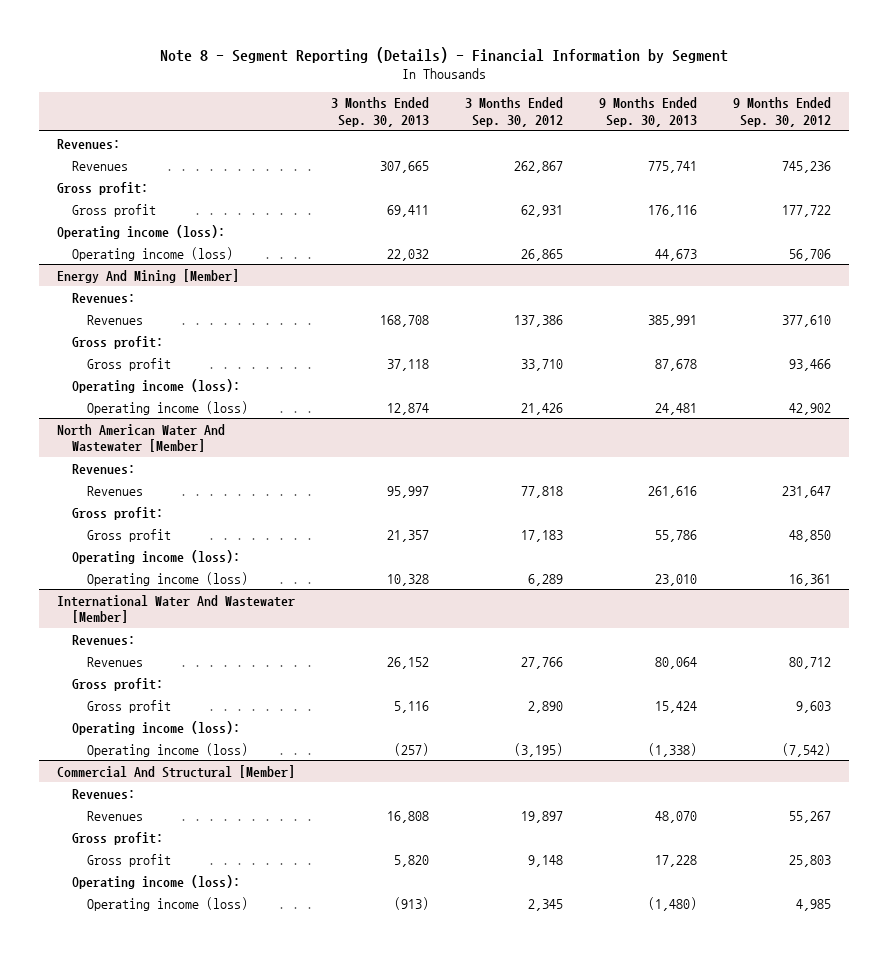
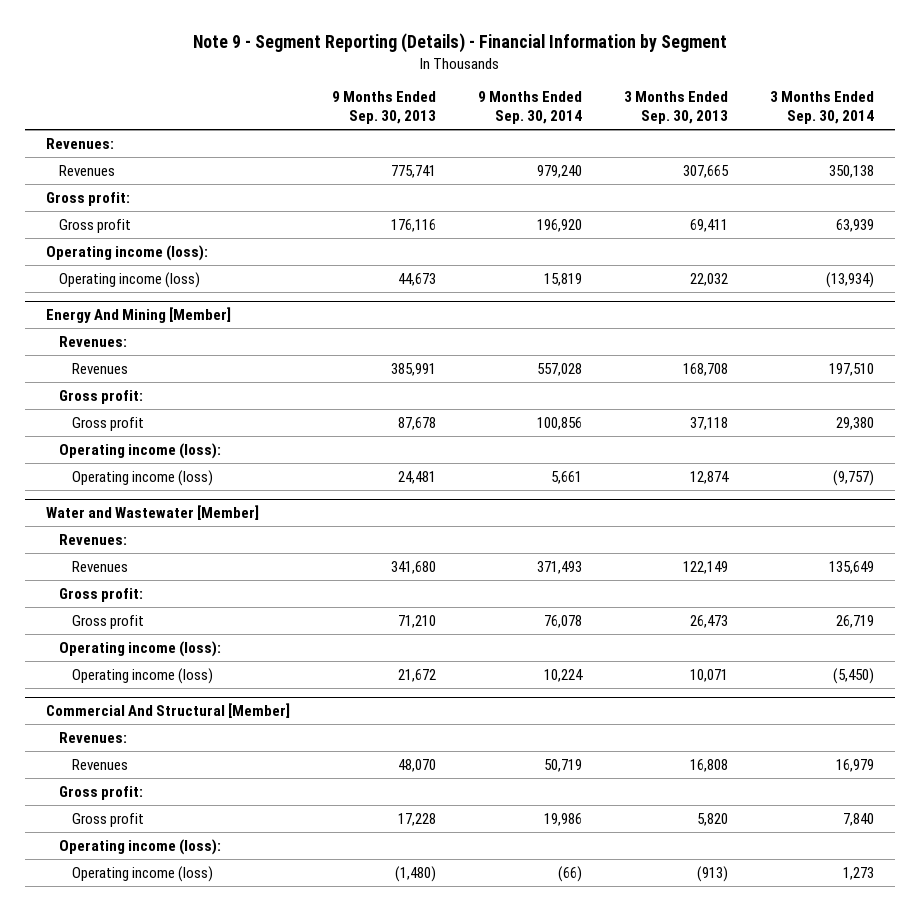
- Note 8 - Segment Reporting (Details) - Financial Information by Segment
+ Note 9 - Segment Reporting (Details) - Financial Information by Segment
- | 3 Months Ended Sep. 30, 2013 | 3 Months Ended Sep. 30, 2012 | 9 Months Ended Sep. 30, 2013 | 9 Months Ended Sep. 30, 2012
+ | 9 Months Ended Sep. 30, 2013 | 9 Months Ended Sep. 30, 2014 | 3 Months Ended Sep. 30, 2013 | 3 Months Ended Sep. 30, 2014
- North American Water And Wastewater [Member]
- Revenues:
- Revenues | 95,997 | 77,818 | 261,616 | 231,647
- Gross profit:
- Gross profit | 21,357 | 17,183 | 55,786 | 48,850
- Operating income (loss):
- Operating income (loss) | 10,328 | 6,289 | 23,010 | 16,361
- International Water And Wastewater [Member]
+ Water and Wastewater [Member]
- Revenues | 26,152 | 27,766 | 80,064 | 80,712
+ Revenues | 341,680 | 371,493 | 122,149 | 135,649
- Gross profit | 5,116 | 2,890 | 15,424 | 9,603
+ Gross profit | 71,210 | 76,078 | 26,473 | 26,719
- Operating income (loss) | (257) | (3,195) | (1,338) | (7,542)
+ Operating income (loss) | 21,672 | 10,224 | 10,071 | (5,450)

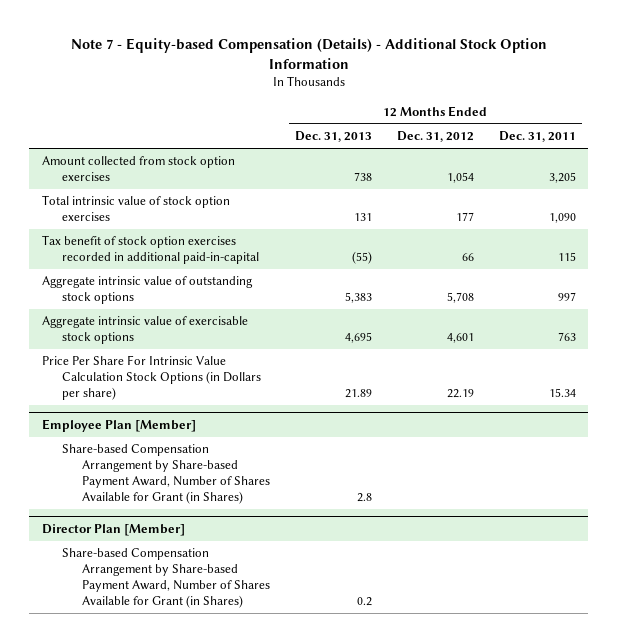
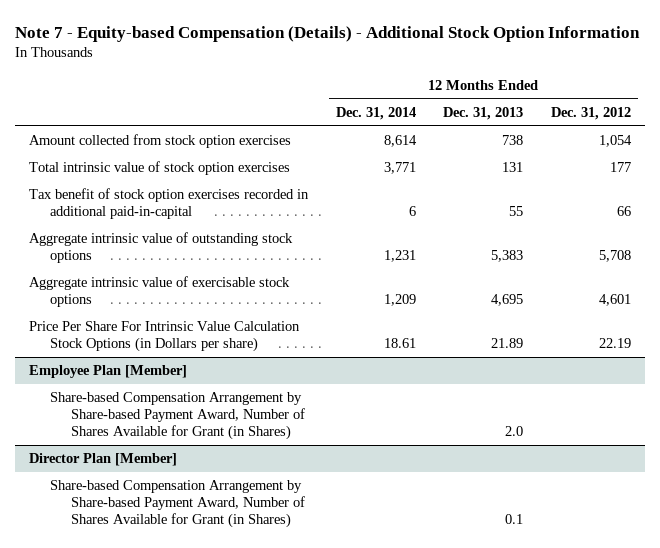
- | 12 Months Ended Dec. 31, 2013 | 12 Months Ended Dec. 31, 2012 | 12 Months Ended Dec. 31, 2011
+ | 12 Months Ended Dec. 31, 2014 | 12 Months Ended Dec. 31, 2013 | 12 Months Ended Dec. 31, 2012
- Tax benefit of stock option exercises recorded in additional paid-in-capital | (55) | 66 | 115
+ Tax benefit of stock option exercises recorded in additional paid-in-capital | 6 | 55 | 66
@ Employee Plan [Member]
- Share-based Compensation Arrangement by Share-based Payment Award, Number of Shares Available for Grant (in Shares) | 2.8 | |
+ Share-based Compensation Arrangement by Share-based Payment Award, Number of Shares Available for Grant (in Shares) | | 2.0 |
@ Director Plan [Member]
- Share-based Compensation Arrangement by Share-based Payment Award, Number of Shares Available for Grant (in Shares) | 0.2 | |
+ Share-based Compensation Arrangement by Share-based Payment Award, Number of Shares Available for Grant (in Shares) | | 0.1 |

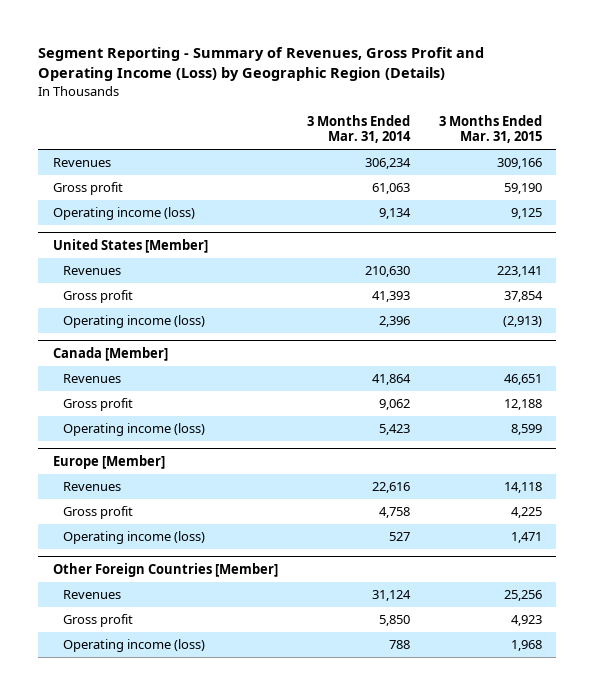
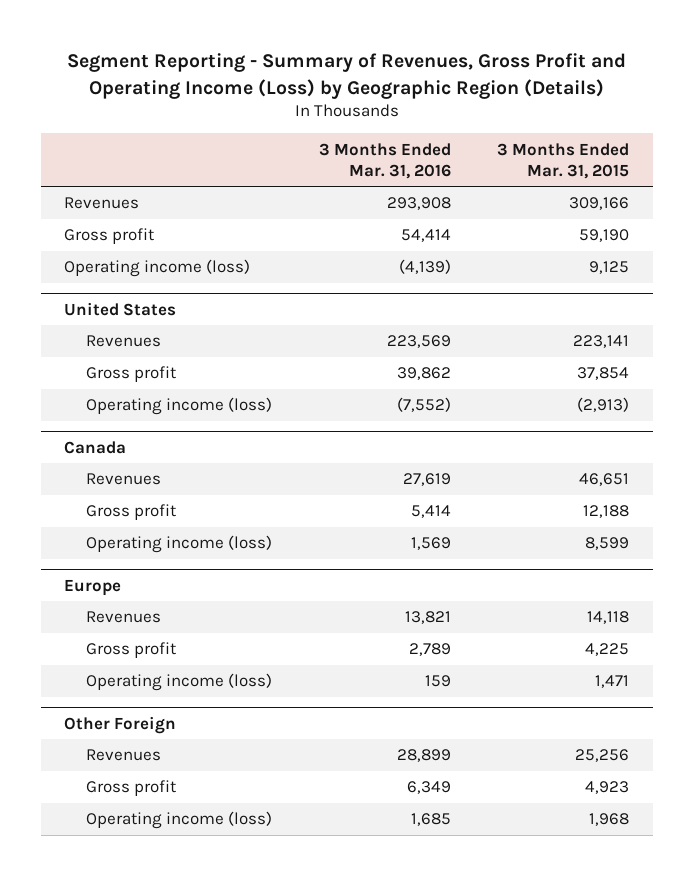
- | 3 Months Ended Mar. 31, 2014 | 3 Months Ended Mar. 31, 2015
+ | 3 Months Ended Mar. 31, 2016 | 3 Months Ended Mar. 31, 2015
- United States [Member]
+ United States
- Canada [Member]
+ Canada
- Europe [Member]
+ Europe
- Other Foreign Countries [Member]
+ Other Foreign

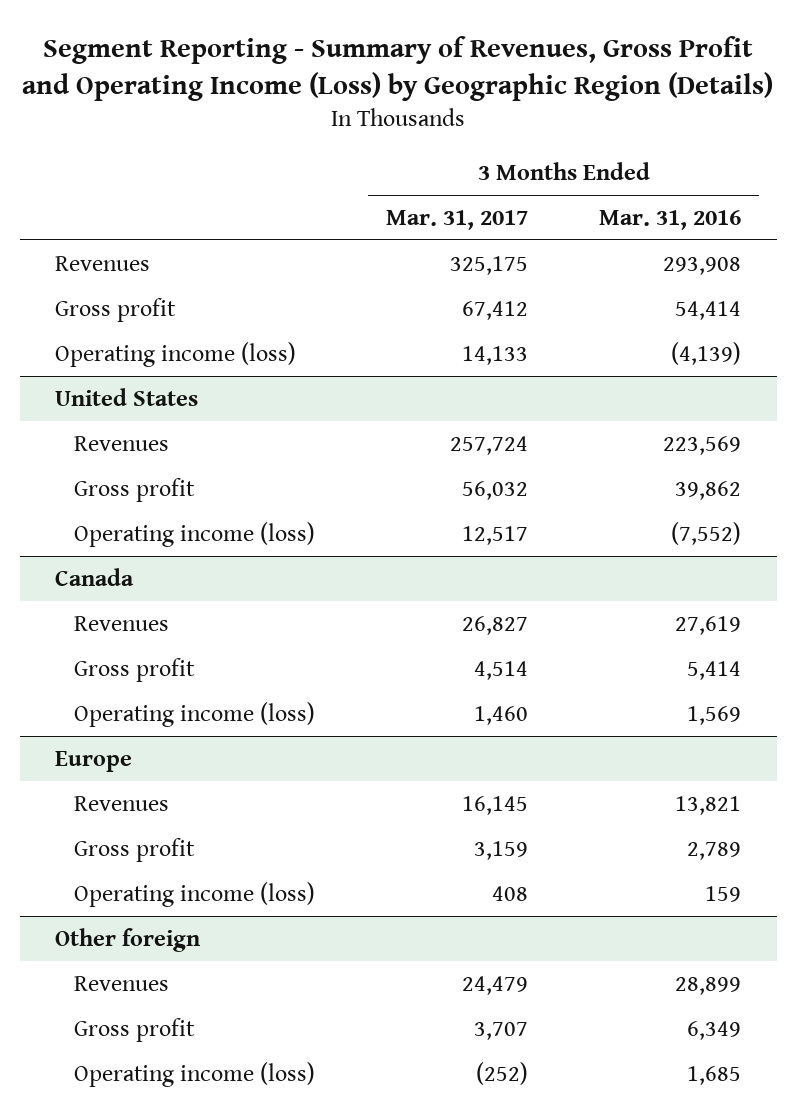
- | 3 Months Ended Mar. 31, 2016 | 3 Months Ended Mar. 31, 2015
+ | 3 Months Ended Mar. 31, 2017 | 3 Months Ended Mar. 31, 2016
- Other Foreign
+ Other foreign

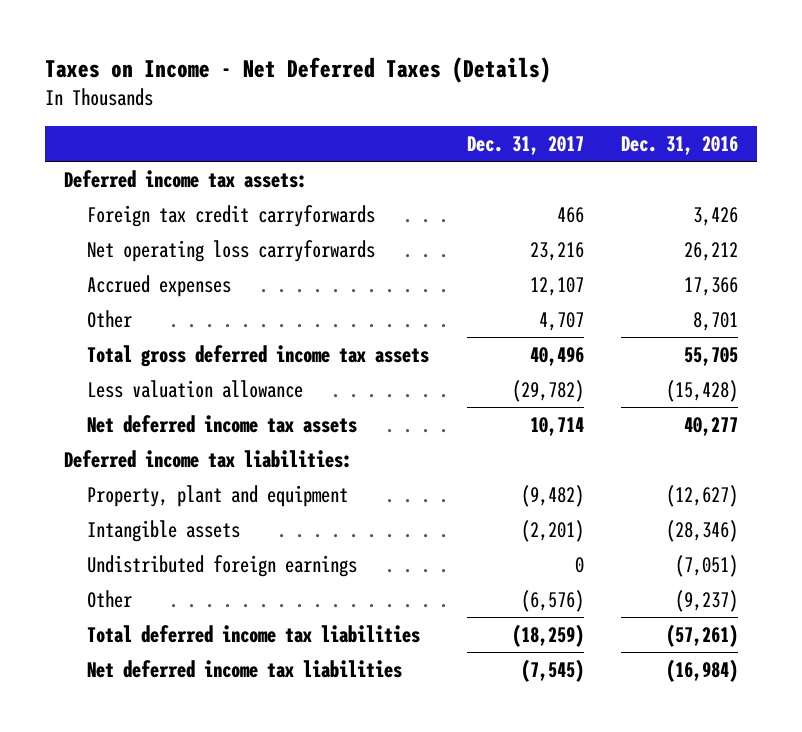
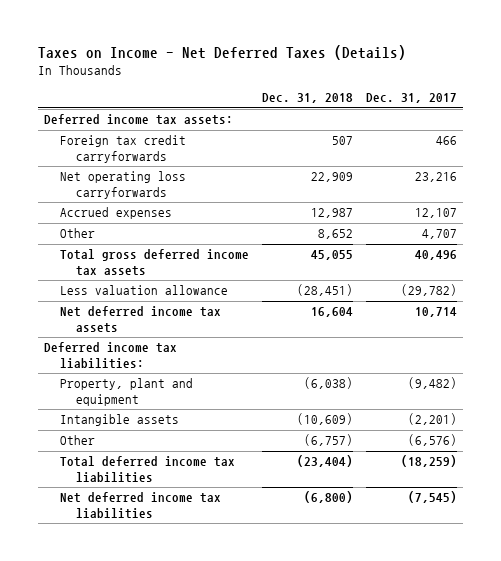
- | Dec. 31, 2017 | Dec. 31, 2016
+ | Dec. 31, 2018 | Dec. 31, 2017
- Undistributed foreign earnings | 0 | (7,051)

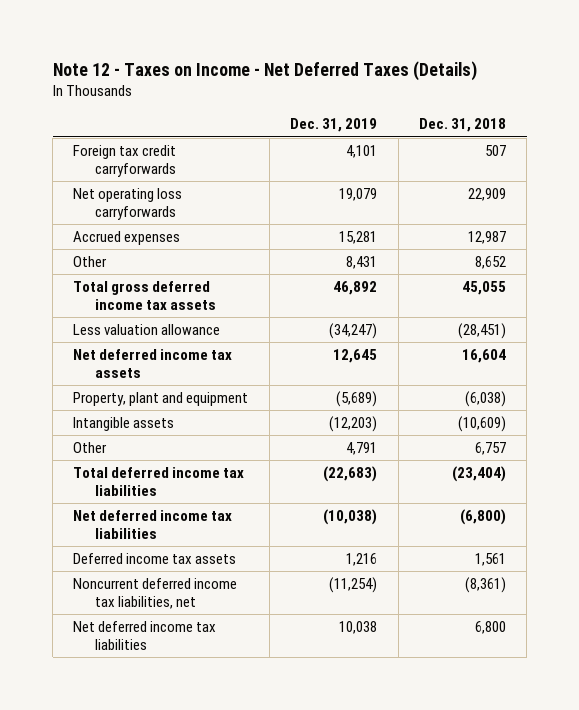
- Taxes on Income - Net Deferred Taxes (Details)
+ Note 12 - Taxes on Income - Net Deferred Taxes (Details)
- | Dec. 31, 2018 | Dec. 31, 2017
+ | Dec. 31, 2019 | Dec. 31, 2018
- Deferred income tax assets:
- Deferred income tax liabilities:
- Other | (6,757) | (6,576)
+ Other | 4,791 | 6,757
+ Deferred income tax assets | 1,216 | 1,561
+ Noncurrent deferred income tax liabilities, net | (11,254) | (8,361)
+ Net deferred income tax liabilities | 10,038 | 6,800

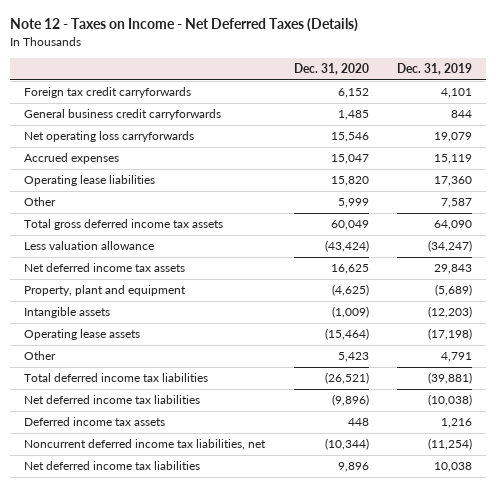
- | Dec. 31, 2019 | Dec. 31, 2018
+ | Dec. 31, 2020 | Dec. 31, 2019
+ General business credit carryforwards | 1,485 | 844
- Accrued expenses | 15,281 | 12,987
- Other | 8,431 | 8,652
- Total gross deferred income tax assets | 46,892 | 45,055
+ Accrued expenses | 15,047 | 15,119
+ Operating lease liabilities | 15,820 | 17,360
+ Other | 5,999 | 7,587
+ Total gross deferred income tax assets | 60,049 | 64,090
- Net deferred income tax assets | 12,645 | 16,604
+ Net deferred income tax assets | 16,625 | 29,843
+ Operating lease assets | (15,464) | (17,198)
- Total deferred income tax liabilities | (22,683) | (23,404)
+ Total deferred income tax liabilities | (26,521) | (39,881)

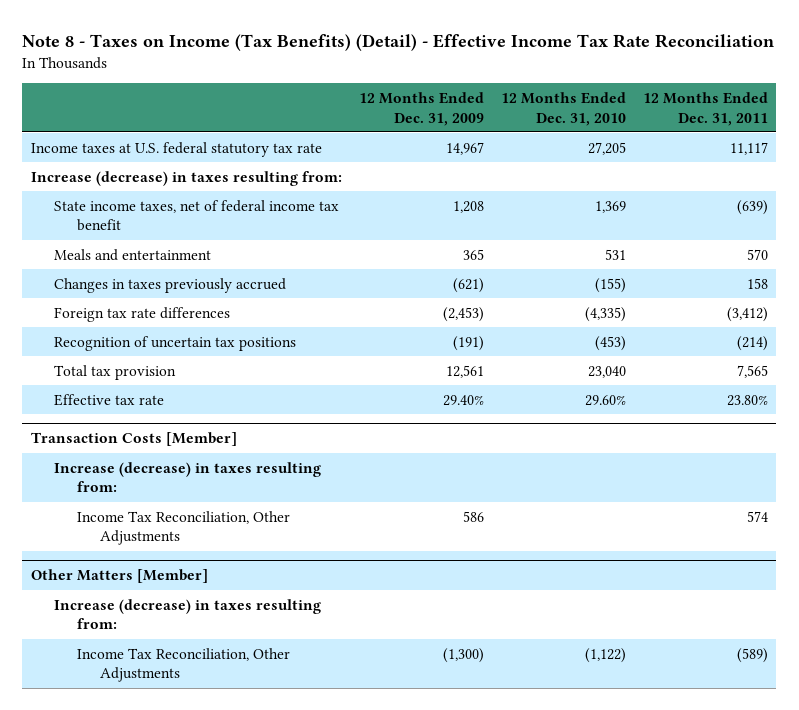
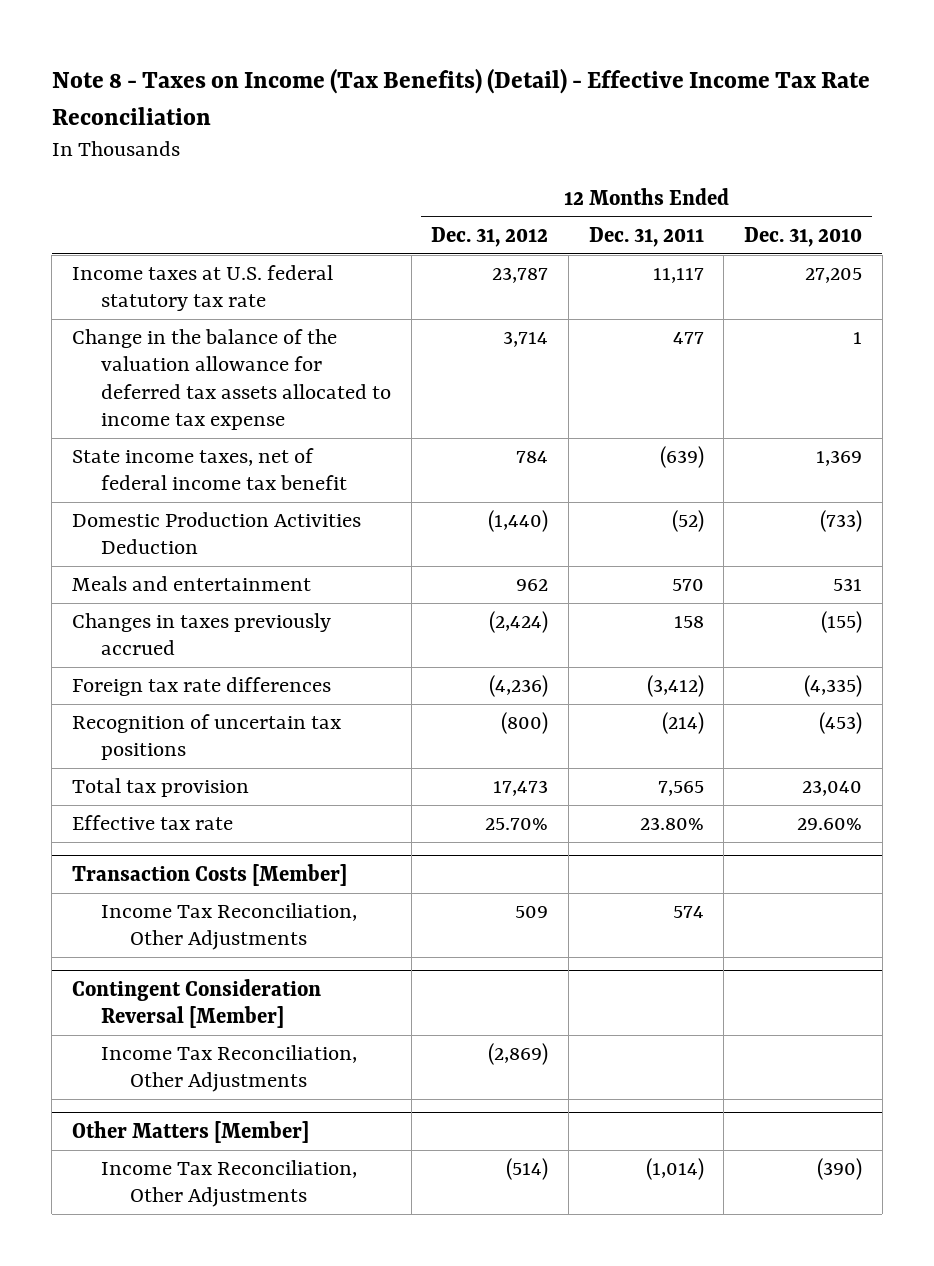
- | 12 Months Ended Dec. 31, 2009 | 12 Months Ended Dec. 31, 2010 | 12 Months Ended Dec. 31, 2011
+ | 12 Months Ended Dec. 31, 2012 | 12 Months Ended Dec. 31, 2011 | 12 Months Ended Dec. 31, 2010
- Increase (decrease) in taxes resulting from:
+ Change in the balance of the valuation allowance for deferred tax assets allocated to income tax expense | 3,714 | 477 | 1
+ Domestic Production Activities Deduction | (1,440) | (52) | (733)
@ Transaction Costs [Member]
- Increase (decrease) in taxes resulting from:
+ Contingent Consideration Reversal [Member]
+ Income Tax Reconciliation, Other Adjustments | (2,869) | |
@ Other Matters [Member]
- Increase (decrease) in taxes resulting from:
- Income Tax Reconciliation, Other Adjustments | (1,300) | (1,122) | (589)
+ Income Tax Reconciliation, Other Adjustments | (514) | (1,014) | (390)

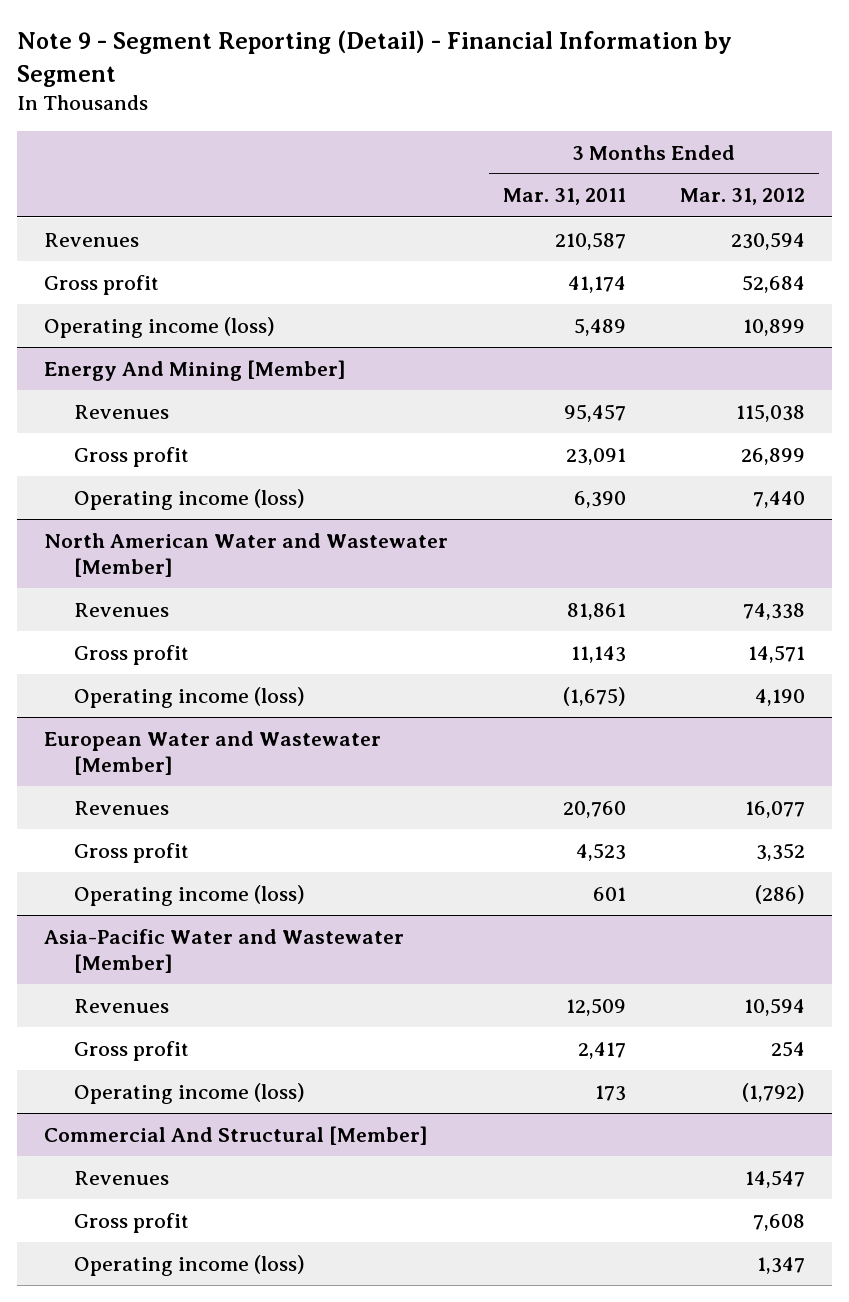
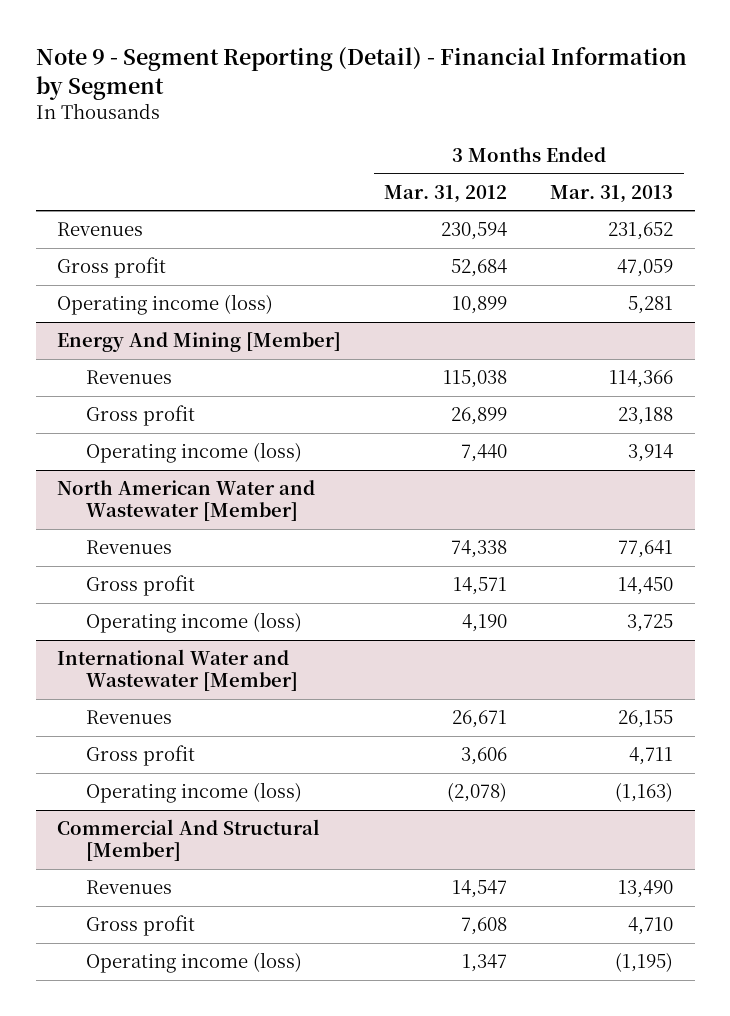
- | 3 Months Ended Mar. 31, 2011 | 3 Months Ended Mar. 31, 2012
+ | 3 Months Ended Mar. 31, 2012 | 3 Months Ended Mar. 31, 2013
- European Water and Wastewater [Member]
- Revenues | 20,760 | 16,077
- Gross profit | 4,523 | 3,352
- Operating income (loss) | 601 | (286)
- Asia-Pacific Water and Wastewater [Member]
- Revenues | 12,509 | 10,594
- Gross profit | 2,417 | 254
- Operating income (loss) | 173 | (1,792)
+ International Water and Wastewater [Member]
+ Revenues | 26,671 | 26,155
+ Gross profit | 3,606 | 4,711
+ Operating income (loss) | (2,078) | (1,163)

